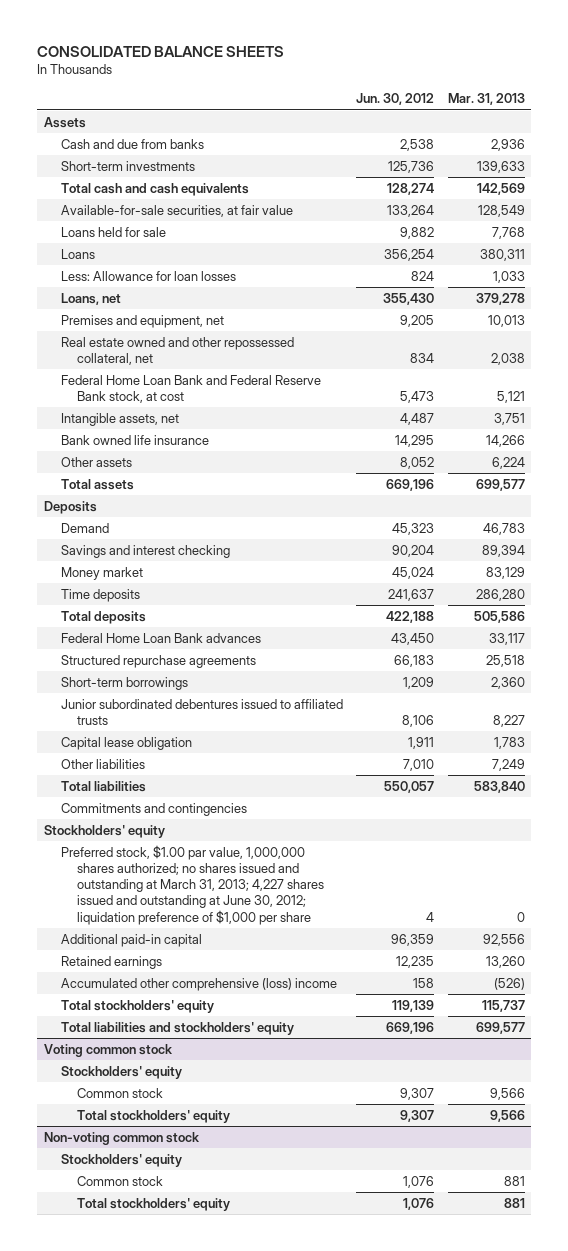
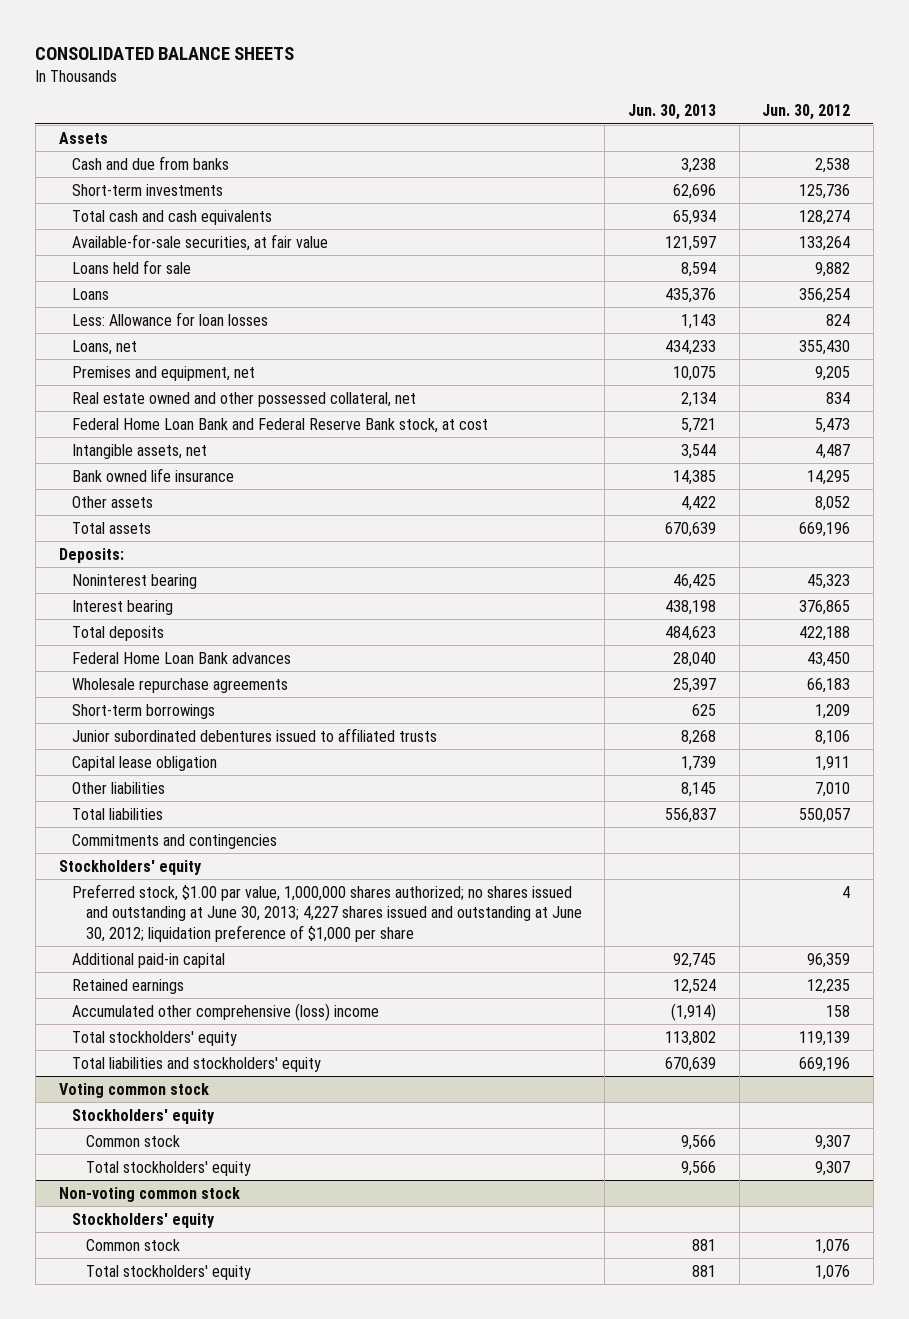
- | Jun. 30, 2012 | Mar. 31, 2013
+ | Jun. 30, 2013 | Jun. 30, 2012
- Real estate owned and other repossessed collateral, net | 834 | 2,038
+ Real estate owned and other possessed collateral, net | 2,134 | 834
- Deposits
- Demand | 45,323 | 46,783
- Savings and interest checking | 90,204 | 89,394
- Money market | 45,024 | 83,129
- Time deposits | 241,637 | 286,280
+ Deposits:
+ Noninterest bearing | 46,425 | 45,323
+ Interest bearing | 438,198 | 376,865
- Structured repurchase agreements | 66,183 | 25,518
+ Wholesale repurchase agreements | 25,397 | 66,183
- Preferred stock, $1.00 par value, 1,000,000 shares authorized; no shares issued and outstanding at March 31, 2013; 4,227 shares issued and outstanding at June 30, 2012; liquidation preference of $1,000 per share | 4 | 0
+ Preferred stock, $1.00 par value, 1,000,000 shares authorized; no shares issued and outstanding at June 30, 2013; 4,227 shares issued and outstanding at June 30, 2012; liquidation preference of $1,000 per share | | 4

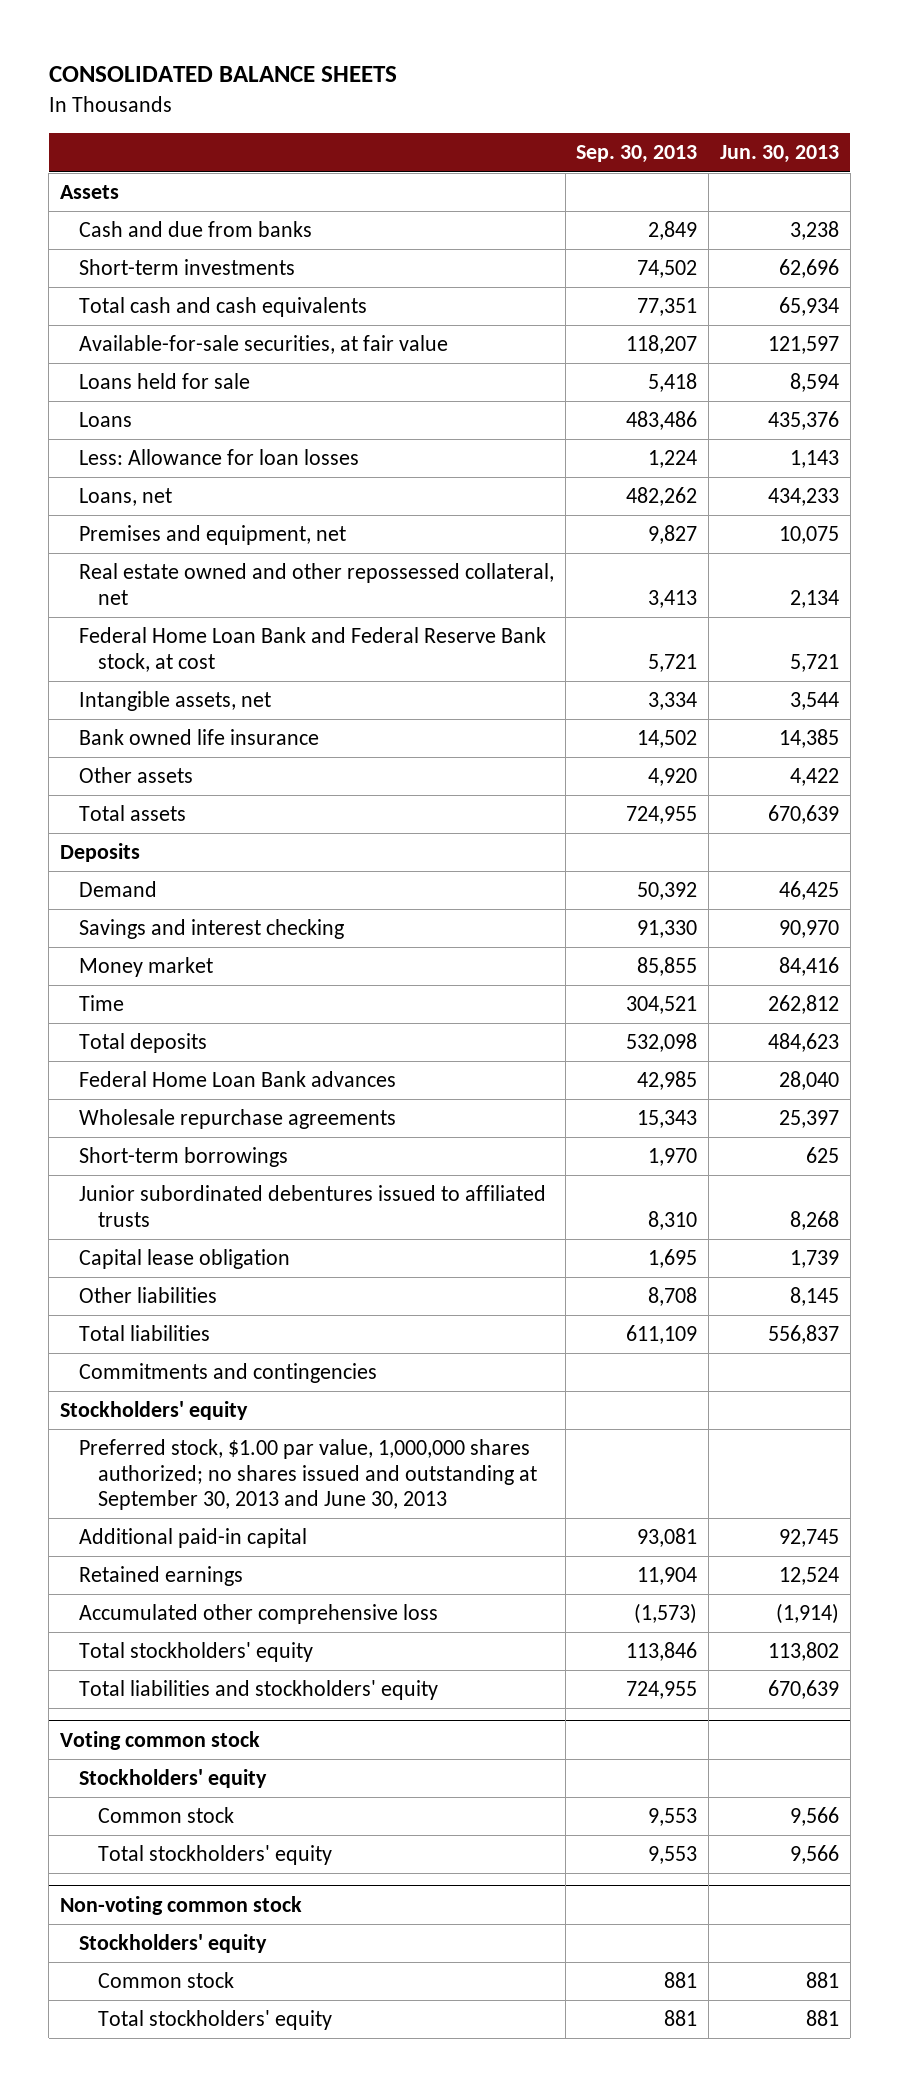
- | Jun. 30, 2013 | Jun. 30, 2012
+ | Sep. 30, 2013 | Jun. 30, 2013
- Real estate owned and other possessed collateral, net | 2,134 | 834
+ Real estate owned and other repossessed collateral, net | 3,413 | 2,134
- Deposits:
- Noninterest bearing | 46,425 | 45,323
- Interest bearing | 438,198 | 376,865
+ Deposits
+ Demand | 50,392 | 46,425
+ Savings and interest checking | 91,330 | 90,970
+ Money market | 85,855 | 84,416
+ Time | 304,521 | 262,812
- Preferred stock, $1.00 par value, 1,000,000 shares authorized; no shares issued and outstanding at June 30, 2013; 4,227 shares issued and outstanding at June 30, 2012; liquidation preference of $1,000 per share | | 4
+ Preferred stock, $1.00 par value, 1,000,000 shares authorized; no shares issued and outstanding at September 30, 2013 and June 30, 2013
- Accumulated other comprehensive (loss) income | (1,914) | 158
+ Accumulated other comprehensive loss | (1,573) | (1,914)

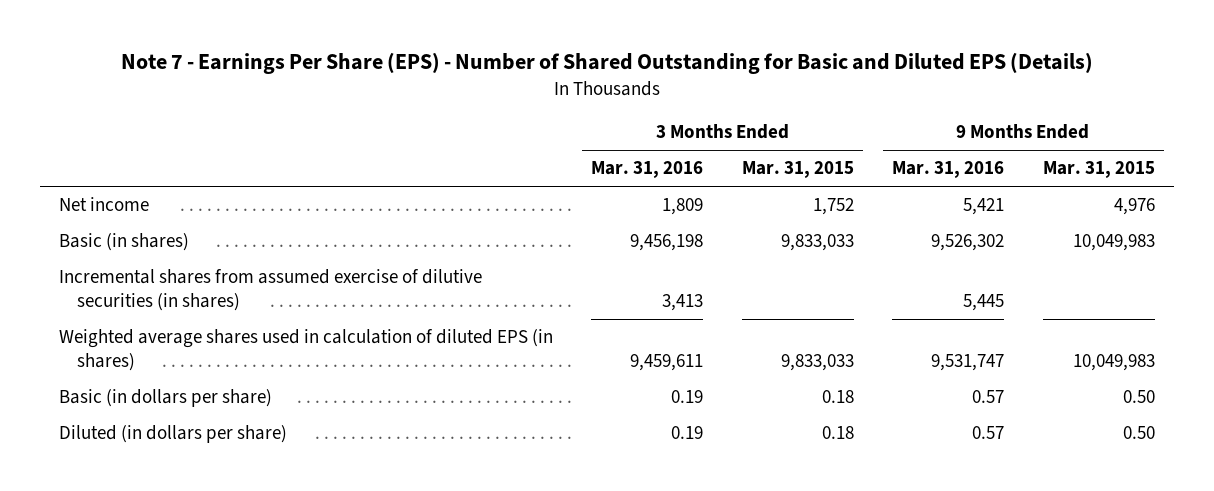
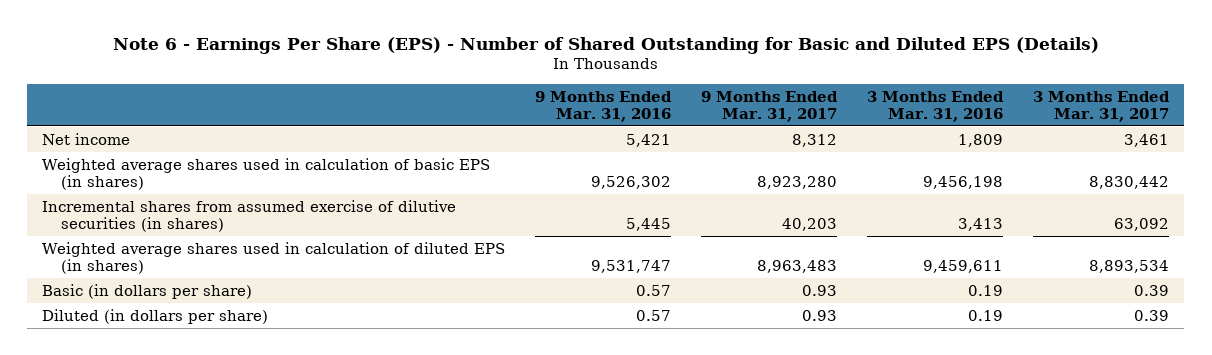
- Note 7 - Earnings Per Share (EPS) - Number of Shared Outstanding for Basic and Diluted EPS (Details)
+ Note 6 - Earnings Per Share (EPS) - Number of Shared Outstanding for Basic and Diluted EPS (Details)
- | 3 Months Ended Mar. 31, 2016 | 3 Months Ended Mar. 31, 2015 | 9 Months Ended Mar. 31, 2016 | 9 Months Ended Mar. 31, 2015
+ | 9 Months Ended Mar. 31, 2016 | 9 Months Ended Mar. 31, 2017 | 3 Months Ended Mar. 31, 2016 | 3 Months Ended Mar. 31, 2017
- Basic (in shares) | 9,456,198 | 9,833,033 | 9,526,302 | 10,049,983
+ Weighted average shares used in calculation of basic EPS (in shares) | 9,526,302 | 8,923,280 | 9,456,198 | 8,830,442

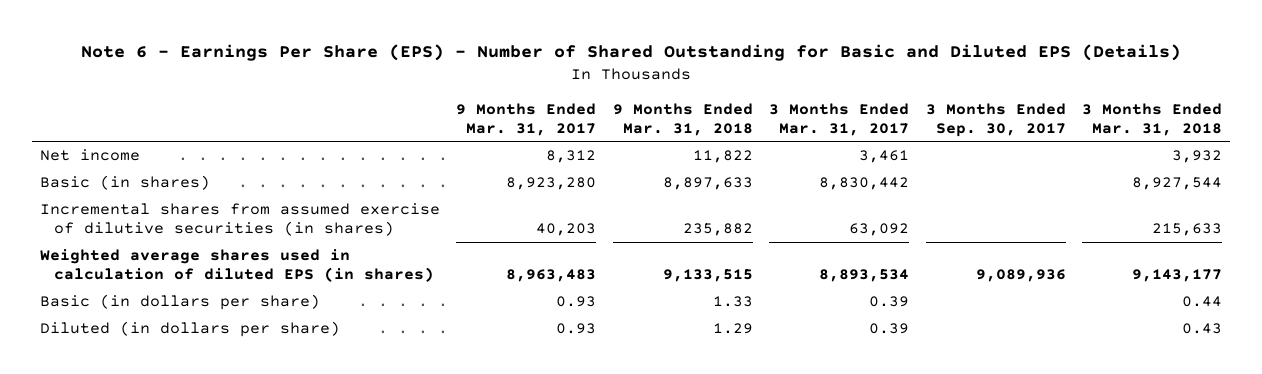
- | 9 Months Ended Mar. 31, 2016 | 9 Months Ended Mar. 31, 2017 | 3 Months Ended Mar. 31, 2016 | 3 Months Ended Mar. 31, 2017
+ | 9 Months Ended Mar. 31, 2017 | 9 Months Ended Mar. 31, 2018 | 3 Months Ended Mar. 31, 2017 | 3 Months Ended Sep. 30, 2017 | 3 Months Ended Mar. 31, 2018
- Weighted average shares used in calculation of basic EPS (in shares) | 9,526,302 | 8,923,280 | 9,456,198 | 8,830,442
+ Basic (in shares) | 8,923,280 | 8,897,633 | 8,830,442 | | 8,927,544

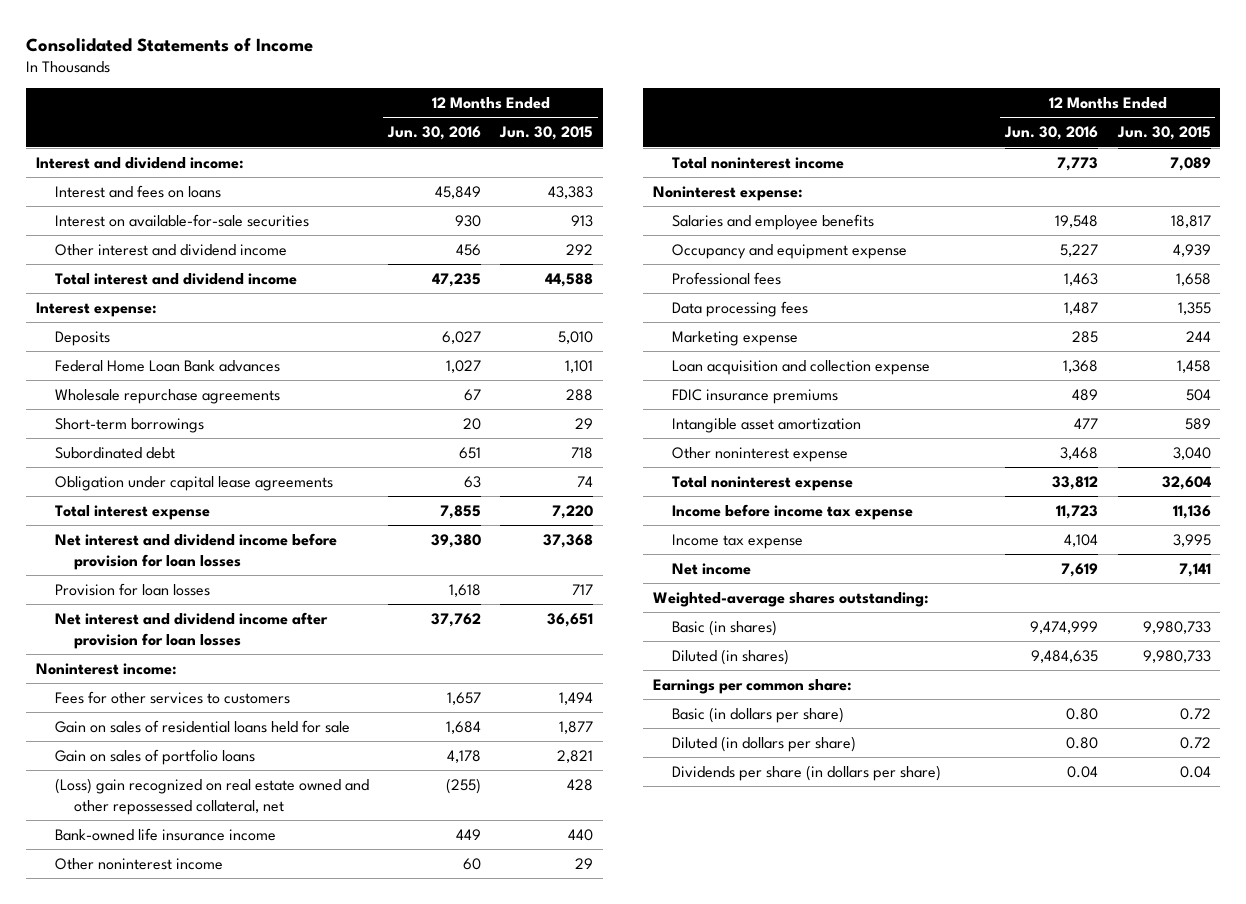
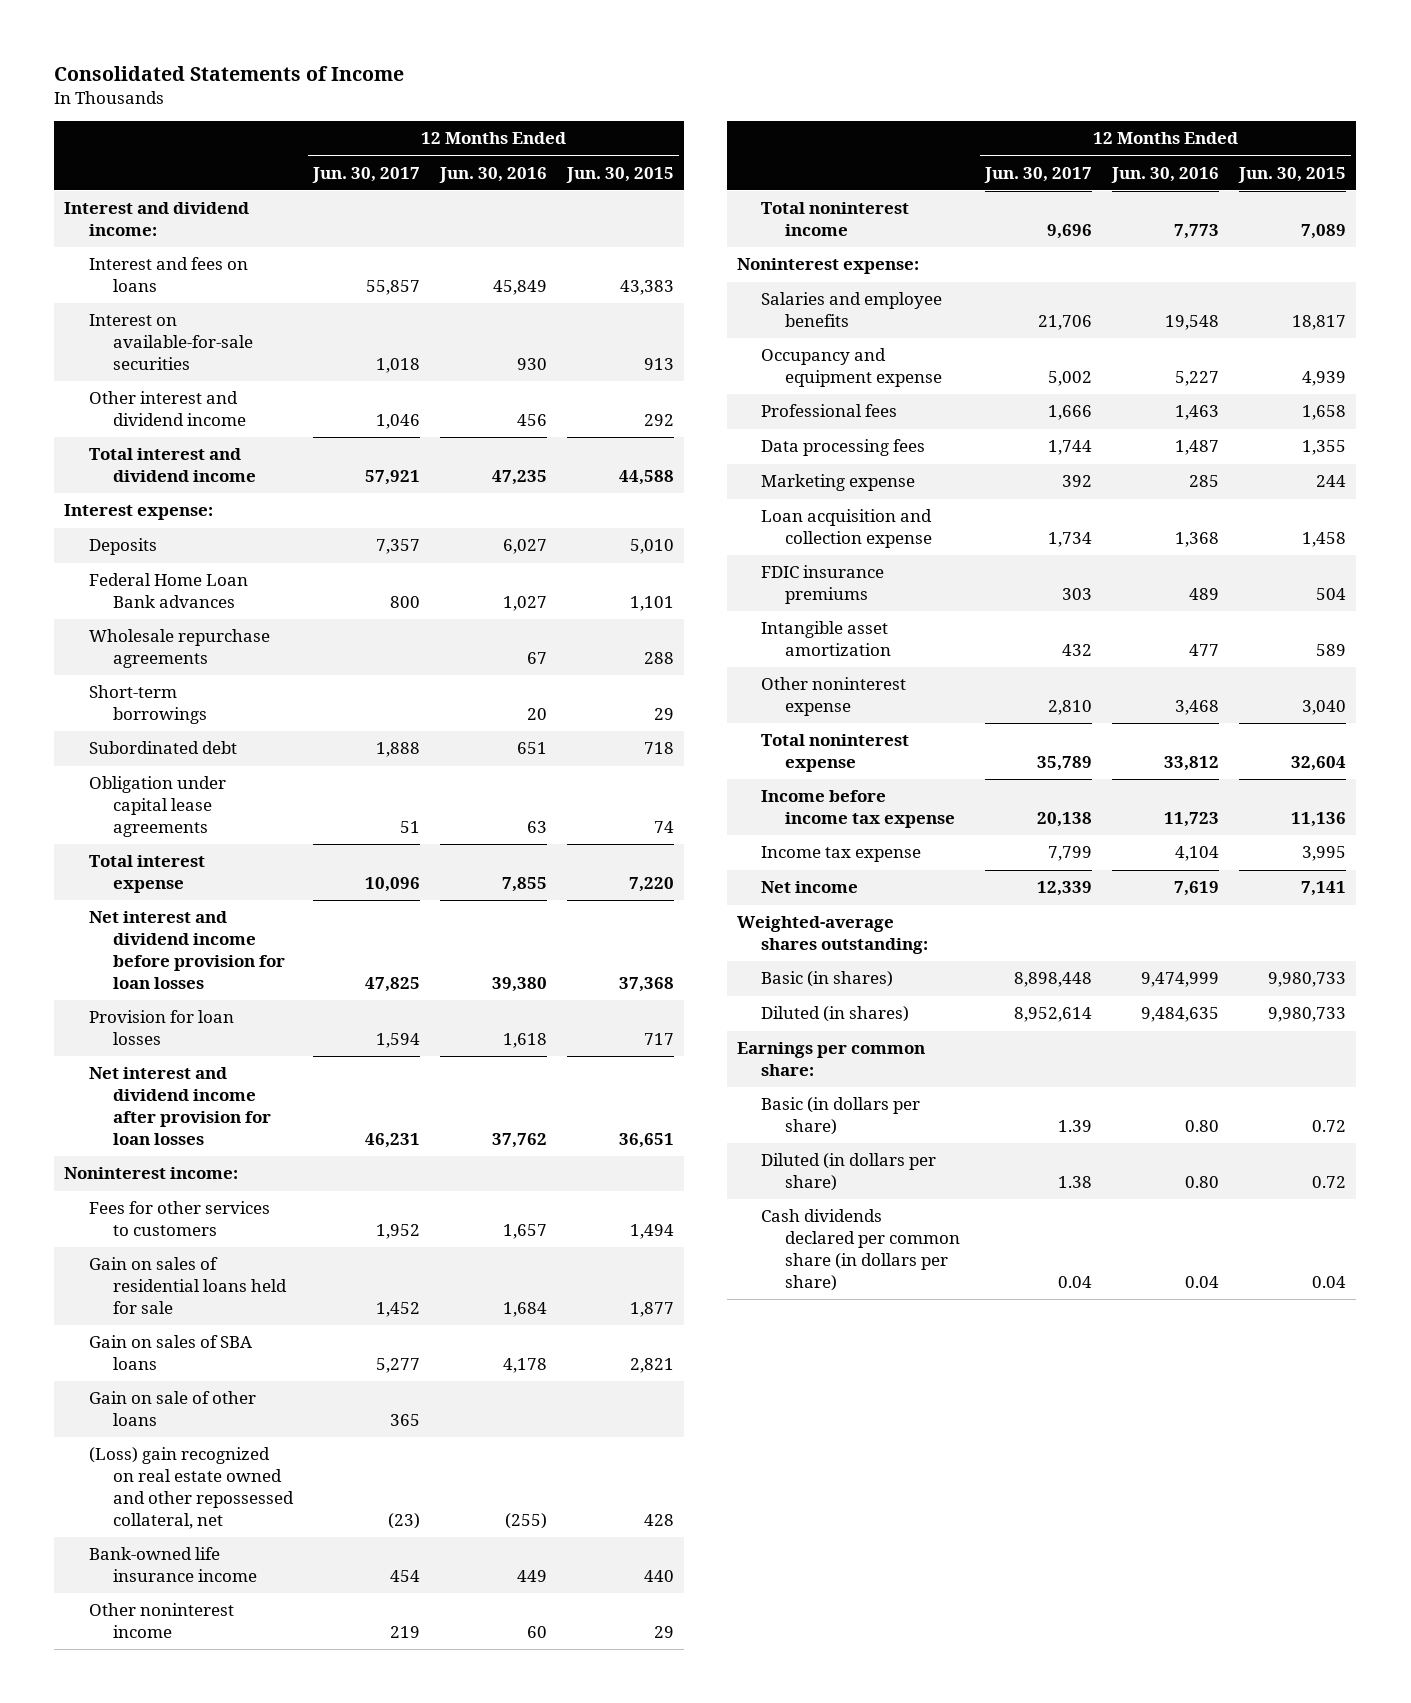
- | 12 Months Ended Jun. 30, 2016 | 12 Months Ended Jun. 30, 2015
+ | 12 Months Ended Jun. 30, 2017 | 12 Months Ended Jun. 30, 2016 | 12 Months Ended Jun. 30, 2015
- Gain on sales of portfolio loans | 4,178 | 2,821
+ Gain on sales of SBA loans | 5,277 | 4,178 | 2,821
+ Gain on sale of other loans | 365 | |
- Dividends per share (in dollars per share) | 0.04 | 0.04
+ Cash dividends declared per common share (in dollars per share) | 0.04 | 0.04 | 0.04

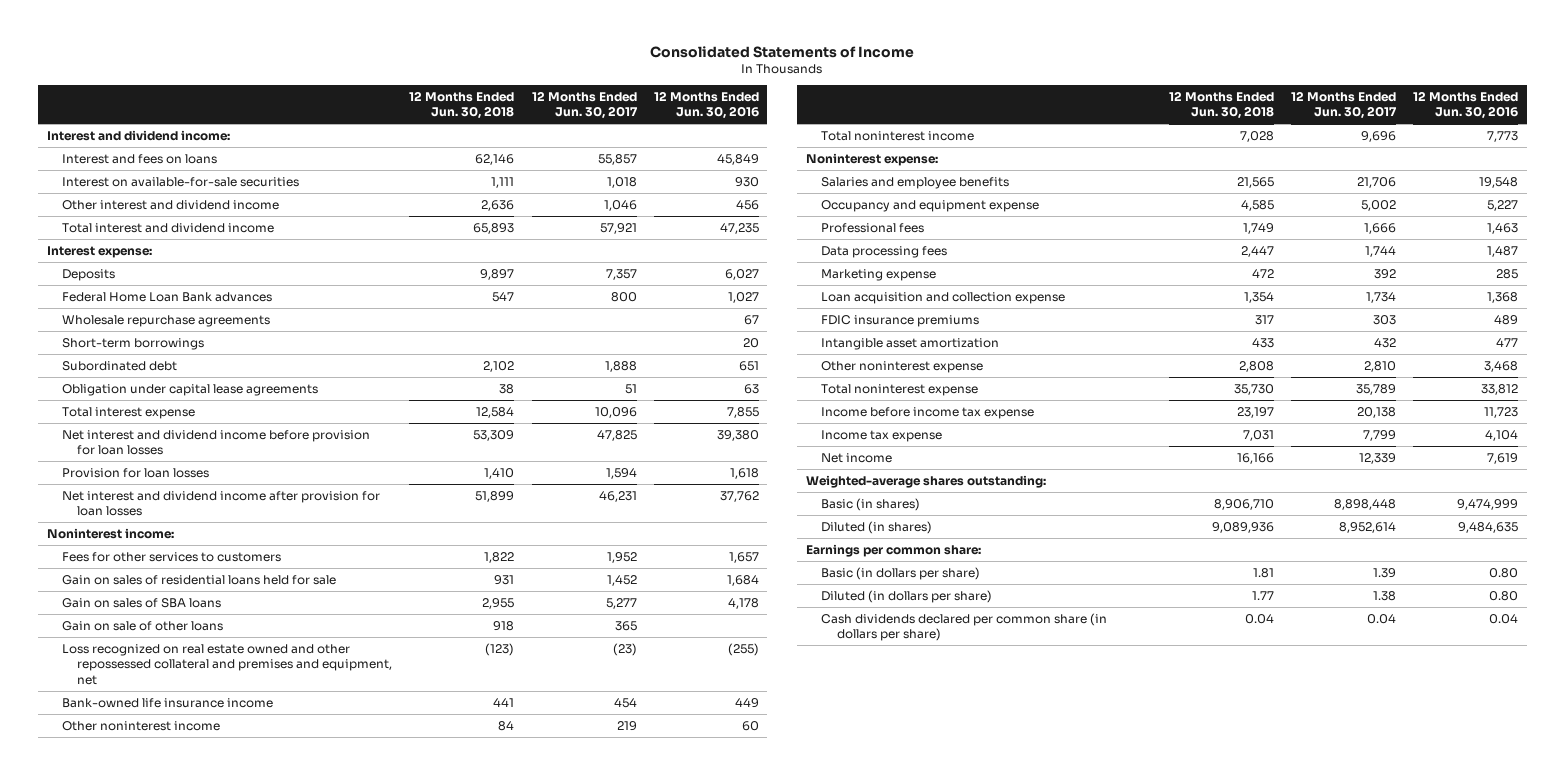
- | 12 Months Ended Jun. 30, 2017 | 12 Months Ended Jun. 30, 2016 | 12 Months Ended Jun. 30, 2015
+ | 12 Months Ended Jun. 30, 2018 | 12 Months Ended Jun. 30, 2017 | 12 Months Ended Jun. 30, 2016
- (Loss) gain recognized on real estate owned and other repossessed collateral, net | (23) | (255) | 428
+ Loss recognized on real estate owned and other repossessed collateral and premises and equipment, net | (123) | (23) | (255)

